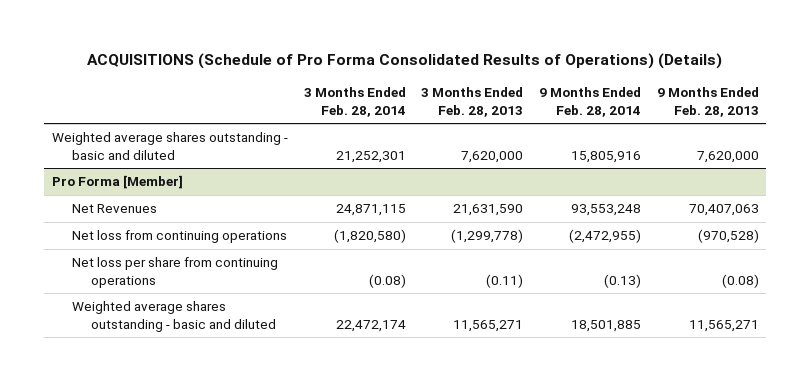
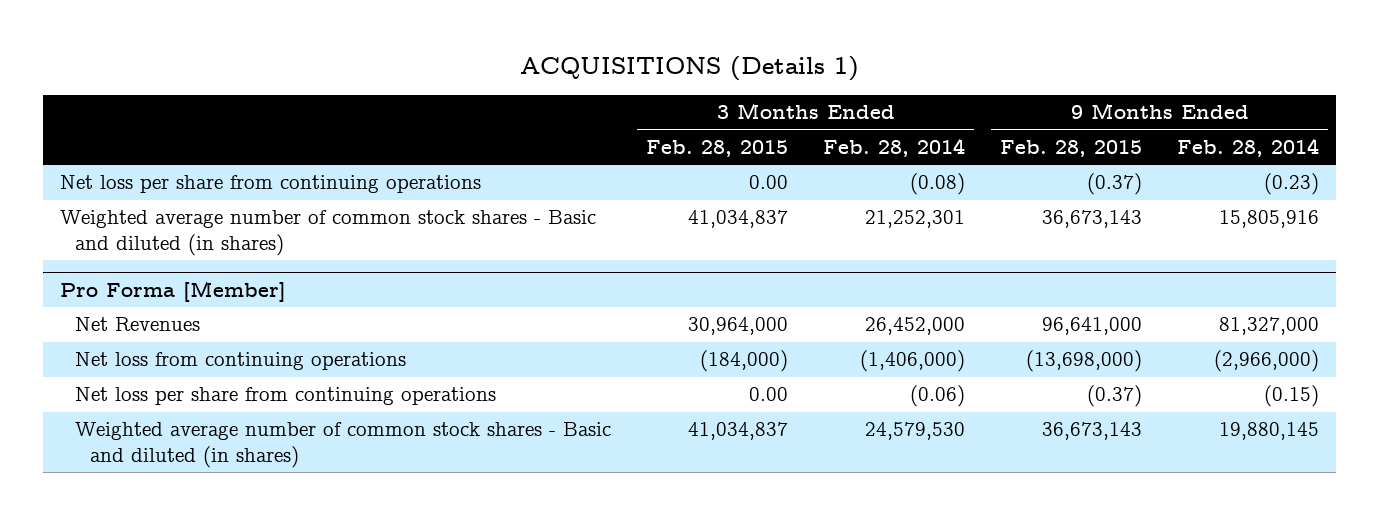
- ACQUISITIONS (Schedule of Pro Forma Consolidated Results of Operations) (Details)
+ ACQUISITIONS (Details 1)
- | 3 Months Ended Feb. 28, 2014 | 3 Months Ended Feb. 28, 2013 | 9 Months Ended Feb. 28, 2014 | 9 Months Ended Feb. 28, 2013
+ | 3 Months Ended Feb. 28, 2015 | 3 Months Ended Feb. 28, 2014 | 9 Months Ended Feb. 28, 2015 | 9 Months Ended Feb. 28, 2014
- Weighted average shares outstanding - basic and diluted | 21,252,301 | 7,620,000 | 15,805,916 | 7,620,000
+ Net loss per share from continuing operations | 0.00 | (0.08) | (0.37) | (0.23)
+ Weighted average number of common stock shares - Basic and diluted (in shares) | 41,034,837 | 21,252,301 | 36,673,143 | 15,805,916
@ Pro Forma [Member]
- Net Revenues | 24,871,115 | 21,631,590 | 93,553,248 | 70,407,063
- Net loss from continuing operations | (1,820,580) | (1,299,778) | (2,472,955) | (970,528)
- Net loss per share from continuing operations | (0.08) | (0.11) | (0.13) | (0.08)
- Weighted average shares outstanding - basic and diluted | 22,472,174 | 11,565,271 | 18,501,885 | 11,565,271
+ Net Revenues | 30,964,000 | 26,452,000 | 96,641,000 | 81,327,000
+ Net loss from continuing operations | (184,000) | (1,406,000) | (13,698,000) | (2,966,000)
+ Net loss per share from continuing operations | 0.00 | (0.06) | (0.37) | (0.15)
+ Weighted average number of common stock shares - Basic and diluted (in shares) | 41,034,837 | 24,579,530 | 36,673,143 | 19,880,145

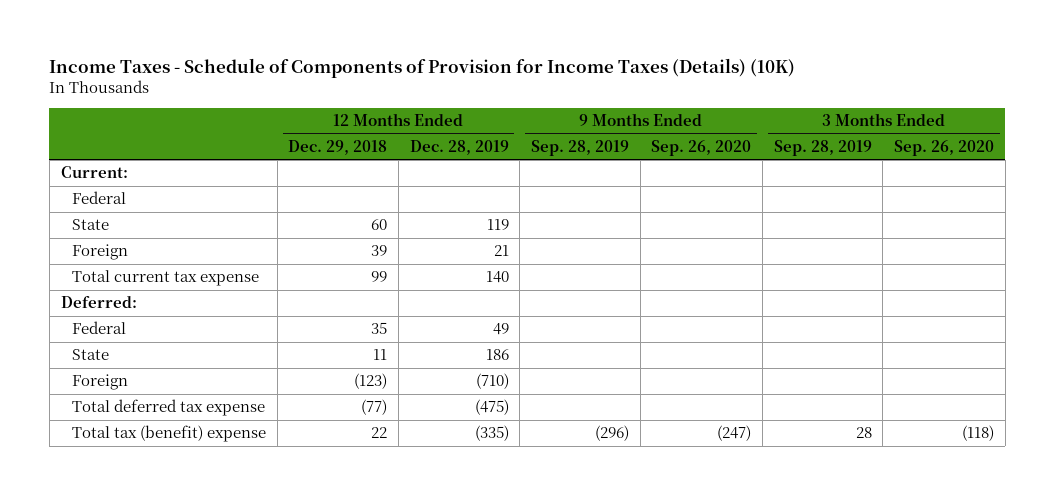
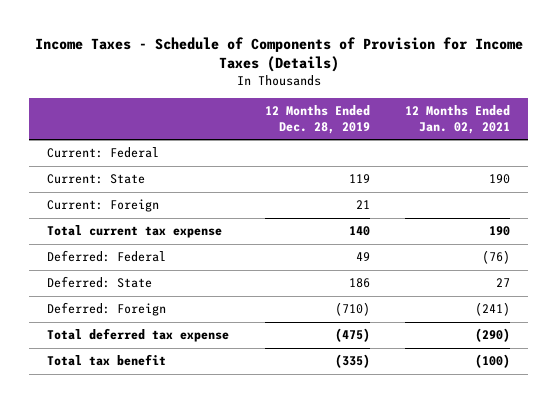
- Income Taxes - Schedule of Components of Provision for Income Taxes (Details) (10K)
+ Income Taxes - Schedule of Components of Provision for Income Taxes (Details)
- | 12 Months Ended Dec. 29, 2018 | 12 Months Ended Dec. 28, 2019 | 9 Months Ended Sep. 28, 2019 | 9 Months Ended Sep. 26, 2020 | 3 Months Ended Sep. 28, 2019 | 3 Months Ended Sep. 26, 2020
+ | 12 Months Ended Dec. 28, 2019 | 12 Months Ended Jan. 02, 2021
- Current:
- Federal
- State | 60 | 119 | | | |
- Foreign | 39 | 21 | | | |
+ Current: Federal
+ Current: State | 119 | 190
+ Current: Foreign | 21 |
- Deferred:
- Federal | 35 | 49 | | | |
- State | 11 | 186 | | | |
- Foreign | (123) | (710) | | | |
+ Deferred: Federal | 49 | (76)
+ Deferred: State | 186 | 27
+ Deferred: Foreign | (710) | (241)
- Total tax (benefit) expense | 22 | (335) | (296) | (247) | 28 | (118)
+ Total tax benefit | (335) | (100)

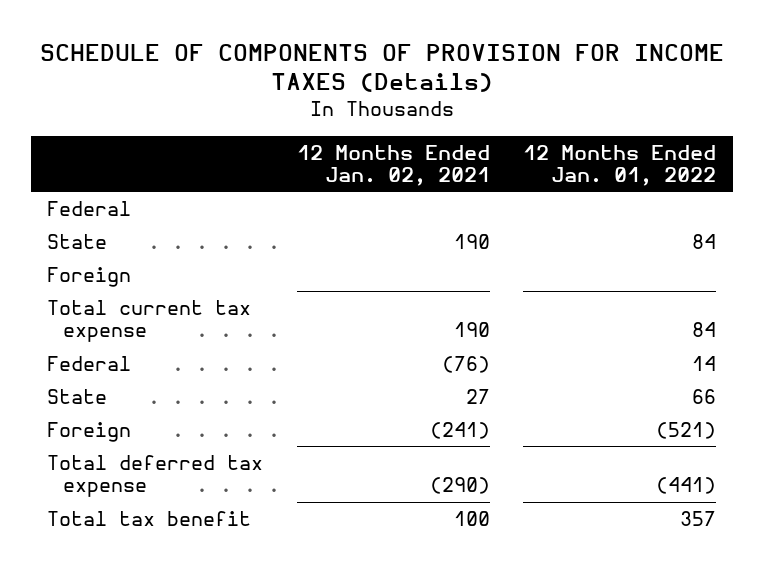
- Income Taxes - Schedule of Components of Provision for Income Taxes (Details)
+ SCHEDULE OF COMPONENTS OF PROVISION FOR INCOME TAXES (Details)
- | 12 Months Ended Dec. 28, 2019 | 12 Months Ended Jan. 02, 2021
+ | 12 Months Ended Jan. 02, 2021 | 12 Months Ended Jan. 01, 2022
- Current: Federal
- Current: State | 119 | 190
- Current: Foreign | 21 |
+ Federal
+ State | 190 | 84
+ Foreign
- Deferred: Federal | 49 | (76)
- Deferred: State | 186 | 27
- Deferred: Foreign | (710) | (241)
+ Federal | (76) | 14
+ State | 27 | 66
+ Foreign | (241) | (521)
- Total tax benefit | (335) | (100)
+ Total tax benefit | 100 | 357

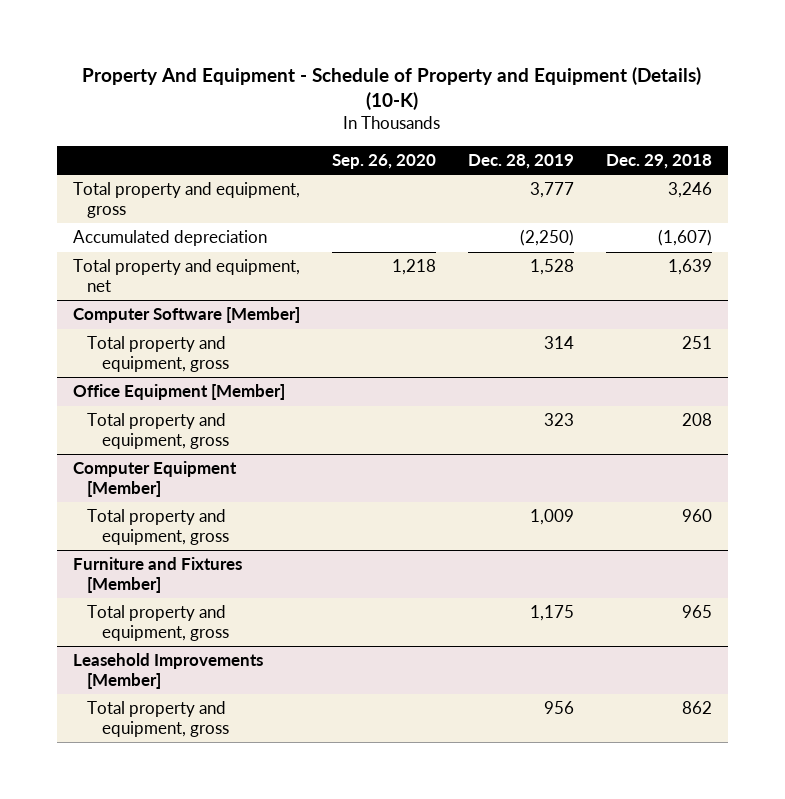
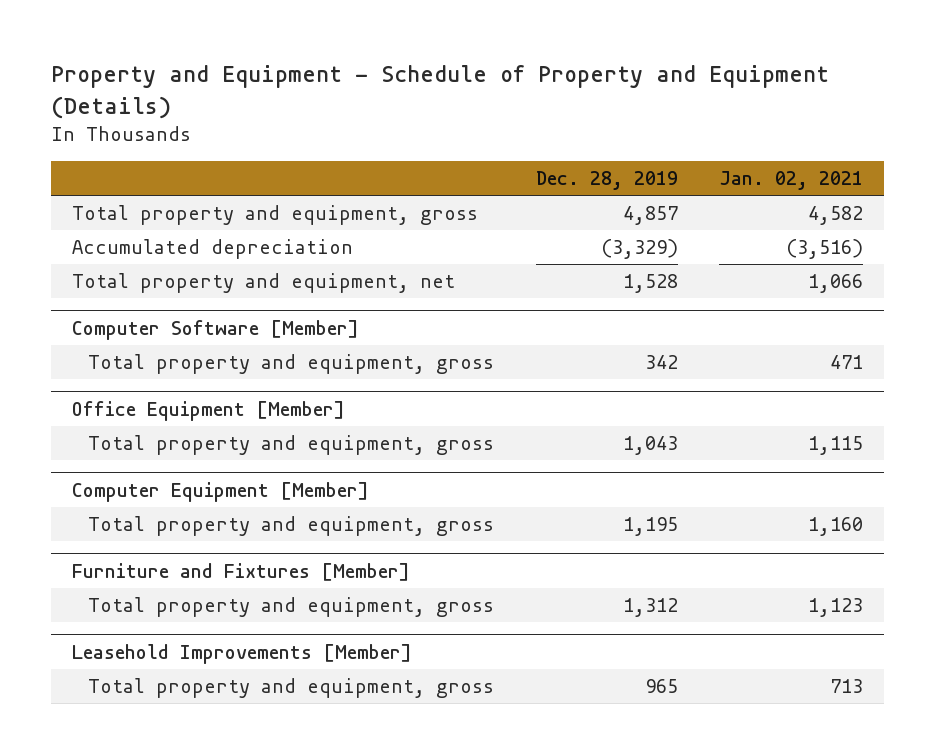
- Property And Equipment - Schedule of Property and Equipment (Details) (10-K)
+ Property and Equipment - Schedule of Property and Equipment (Details)
- | Sep. 26, 2020 | Dec. 28, 2019 | Dec. 29, 2018
+ | Dec. 28, 2019 | Jan. 02, 2021
- Total property and equipment, gross | | 3,777 | 3,246
- Accumulated depreciation | | (2,250) | (1,607)
+ Total property and equipment, gross | 4,857 | 4,582
+ Accumulated depreciation | (3,329) | (3,516)
@ Computer Software [Member]
- Total property and equipment, gross | | 314 | 251
+ Total property and equipment, gross | 342 | 471
@ Office Equipment [Member]
- Total property and equipment, gross | | 323 | 208
+ Total property and equipment, gross | 1,043 | 1,115
@ Computer Equipment [Member]
- Total property and equipment, gross | | 1,009 | 960
+ Total property and equipment, gross | 1,195 | 1,160
@ Furniture and Fixtures [Member]
- Total property and equipment, gross | | 1,175 | 965
+ Total property and equipment, gross | 1,312 | 1,123
@ Leasehold Improvements [Member]
- Total property and equipment, gross | | 956 | 862
+ Total property and equipment, gross | 965 | 713

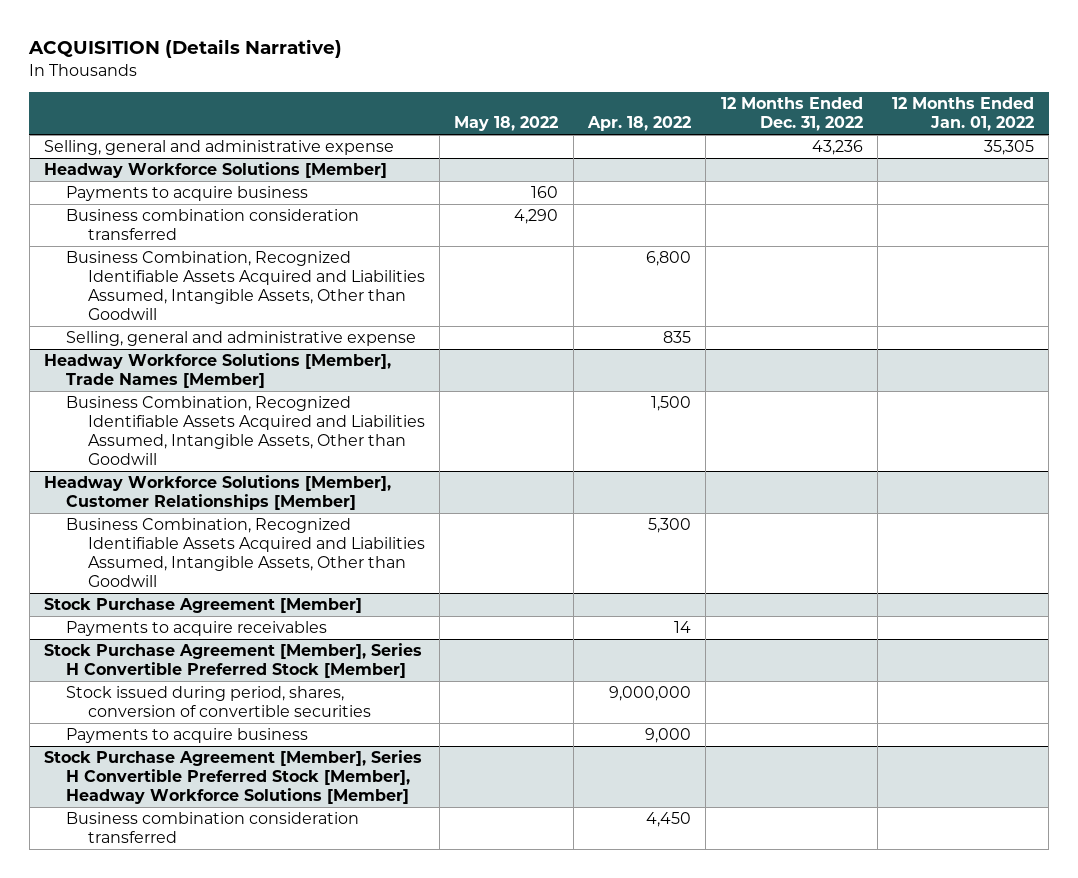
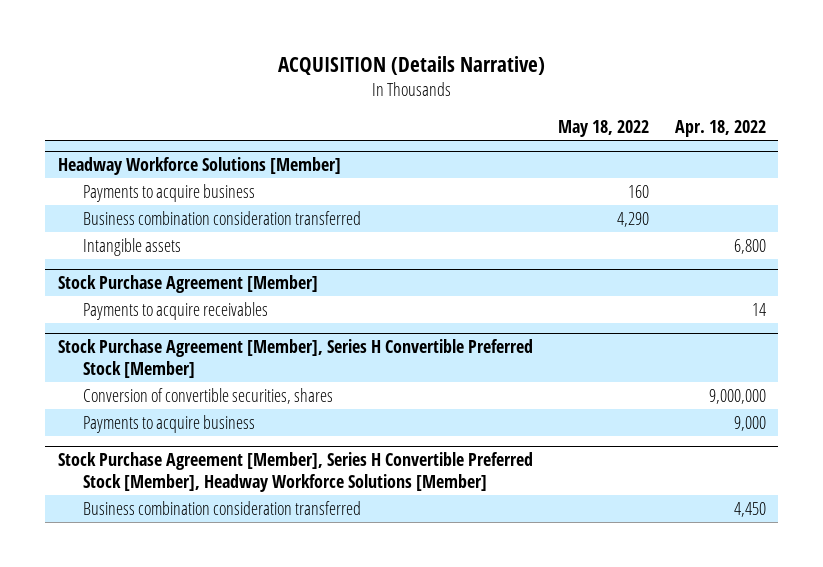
- | May 18, 2022 | Apr. 18, 2022 | 12 Months Ended Dec. 31, 2022 | 12 Months Ended Jan. 01, 2022
+ | May 18, 2022 | Apr. 18, 2022
- Selling, general and administrative expense | | | 43,236 | 35,305
@ Headway Workforce Solutions [Member]
- Business Combination, Recognized Identifiable Assets Acquired and Liabilities Assumed, Intangible Assets, Other than Goodwill | | 6,800 | |
- Selling, general and administrative expense | | 835 | |
- Headway Workforce Solutions [Member], Trade Names [Member]
- Business Combination, Recognized Identifiable Assets Acquired and Liabilities Assumed, Intangible Assets, Other than Goodwill | | 1,500 | |
- Headway Workforce Solutions [Member], Customer Relationships [Member]
- Business Combination, Recognized Identifiable Assets Acquired and Liabilities Assumed, Intangible Assets, Other than Goodwill | | 5,300 | |
@ Headway Workforce Solutions [Member]
+ Intangible assets | | 6,800
@ Stock Purchase Agreement [Member], Series H Convertible Preferred Stock [Member]
- Stock issued during period, shares, conversion of convertible securities | | 9,000,000 | |
+ Conversion of convertible securities, shares | | 9,000,000

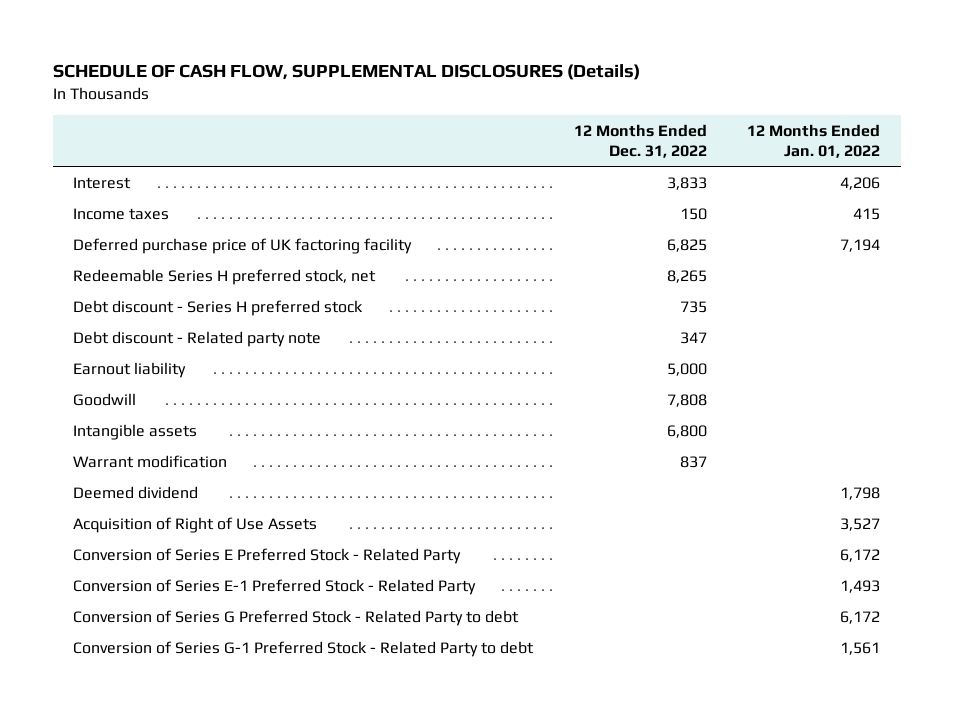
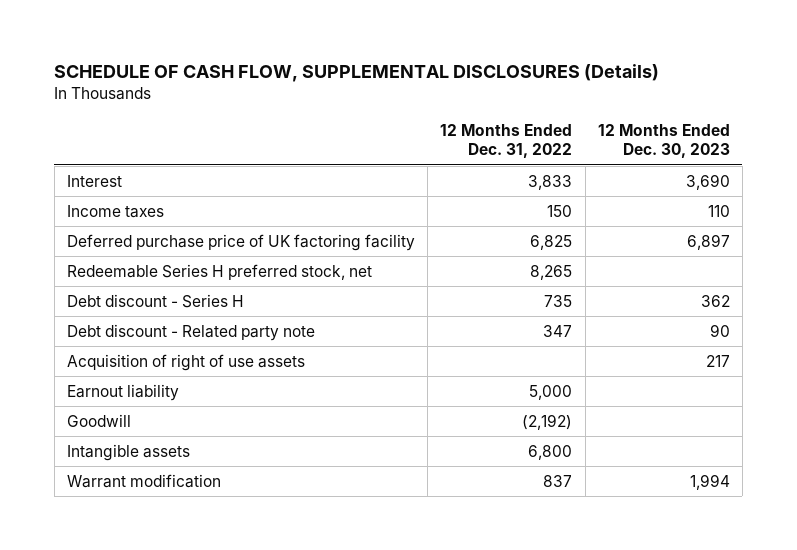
- | 12 Months Ended Dec. 31, 2022 | 12 Months Ended Jan. 01, 2022
+ | 12 Months Ended Dec. 31, 2022 | 12 Months Ended Dec. 30, 2023
- Debt discount - Series H preferred stock | 735 |
+ Debt discount - Series H | 735 | 362
+ Acquisition of right of use assets | | 217
- Goodwill | 7,808 |
+ Goodwill | (2,192) |
- Deemed dividend | | 1,798
- Acquisition of Right of Use Assets | | 3,527
- Conversion of Series E Preferred Stock - Related Party | | 6,172
- Conversion of Series E-1 Preferred Stock - Related Party | | 1,493
- Conversion of Series G Preferred Stock - Related Party to debt | | 6,172
- Conversion of Series G-1 Preferred Stock - Related Party to debt | | 1,561

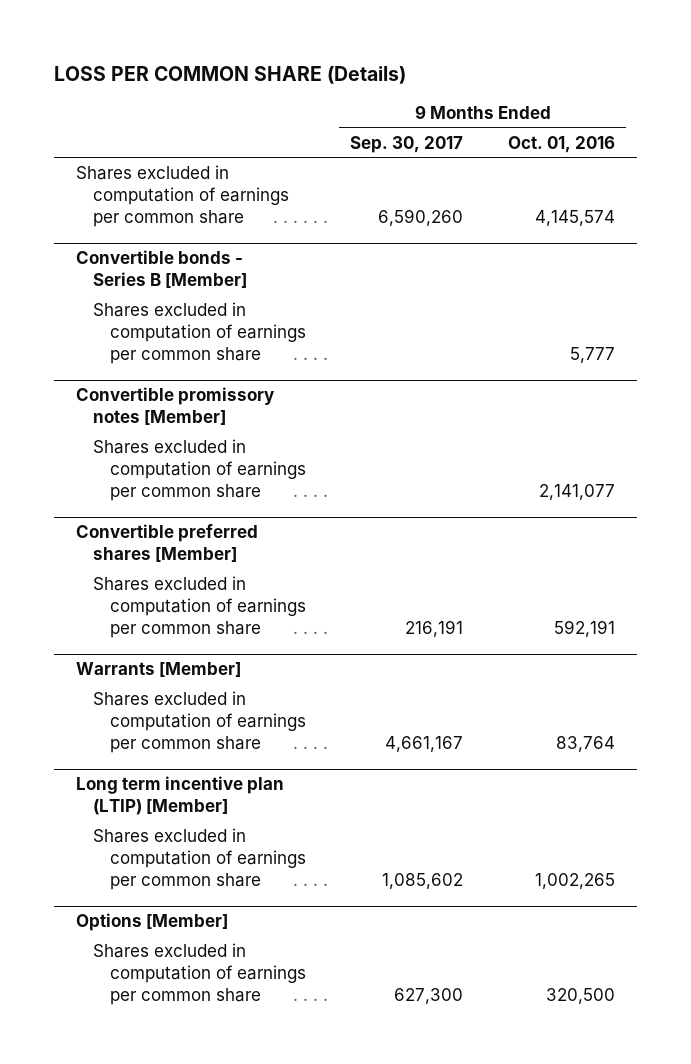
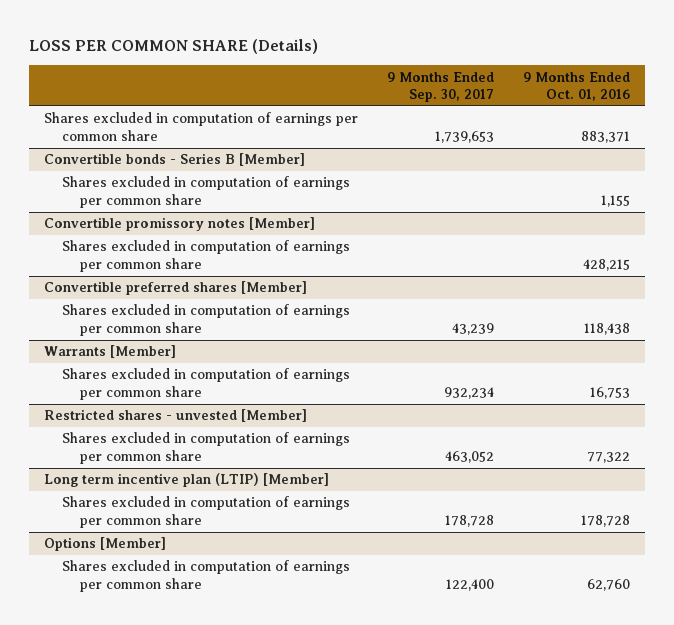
- Shares excluded in computation of earnings per common share | 6,590,260 | 4,145,574
+ Shares excluded in computation of earnings per common share | 1,739,653 | 883,371
@ Convertible bonds - Series B [Member]
- Shares excluded in computation of earnings per common share | | 5,777
+ Shares excluded in computation of earnings per common share | | 1,155
@ Convertible promissory notes [Member]
- Shares excluded in computation of earnings per common share | | 2,141,077
+ Shares excluded in computation of earnings per common share | | 428,215
@ Convertible preferred shares [Member]
- Shares excluded in computation of earnings per common share | 216,191 | 592,191
+ Shares excluded in computation of earnings per common share | 43,239 | 118,438
@ Warrants [Member]
- Shares excluded in computation of earnings per common share | 4,661,167 | 83,764
+ Shares excluded in computation of earnings per common share | 932,234 | 16,753
+ Restricted shares - unvested [Member]
+ Shares excluded in computation of earnings per common share | 463,052 | 77,322
@ Long term incentive plan (LTIP) [Member]
- Shares excluded in computation of earnings per common share | 1,085,602 | 1,002,265
+ Shares excluded in computation of earnings per common share | 178,728 | 178,728
@ Options [Member]
- Shares excluded in computation of earnings per common share | 627,300 | 320,500
+ Shares excluded in computation of earnings per common share | 122,400 | 62,760

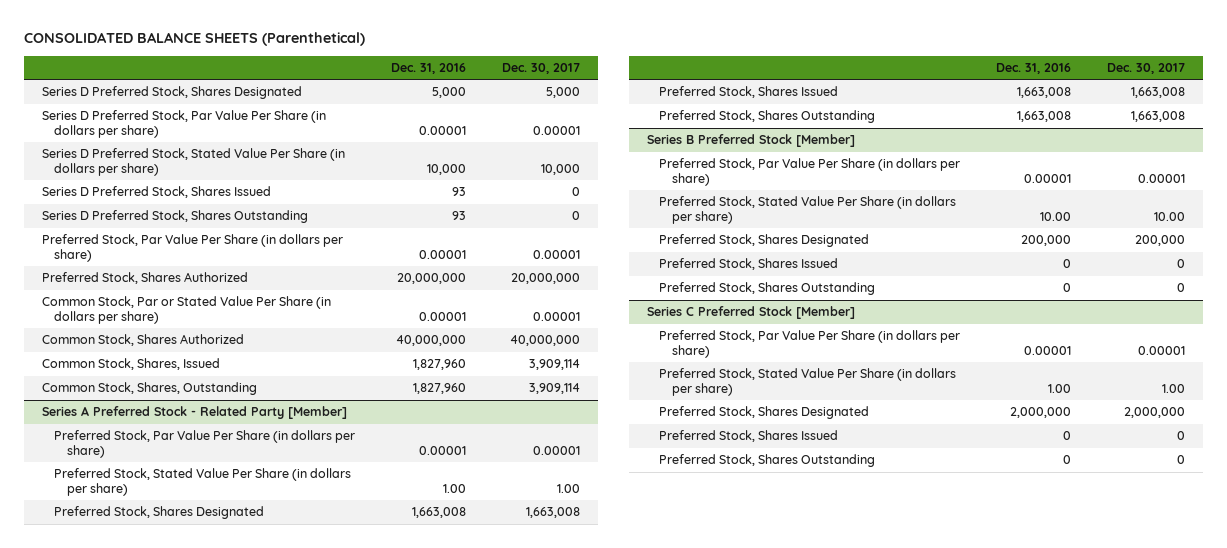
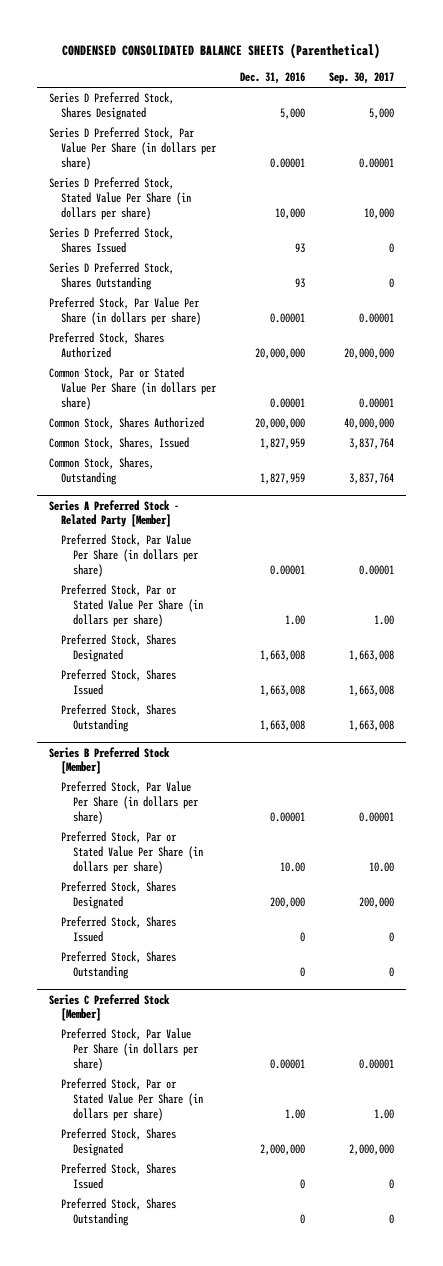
- CONSOLIDATED BALANCE SHEETS (Parenthetical)
+ CONDENSED CONSOLIDATED BALANCE SHEETS (Parenthetical)
- | Dec. 31, 2016 | Dec. 30, 2017
+ | Dec. 31, 2016 | Sep. 30, 2017
- Common Stock, Shares Authorized | 40,000,000 | 40,000,000
- Common Stock, Shares, Issued | 1,827,960 | 3,909,114
- Common Stock, Shares, Outstanding | 1,827,960 | 3,909,114
+ Common Stock, Shares Authorized | 20,000,000 | 40,000,000
+ Common Stock, Shares, Issued | 1,827,959 | 3,837,764
+ Common Stock, Shares, Outstanding | 1,827,959 | 3,837,764
@ Series A Preferred Stock - Related Party [Member]
- Preferred Stock, Stated Value Per Share (in dollars per share) | 1.00 | 1.00
+ Preferred Stock, Par or Stated Value Per Share (in dollars per share) | 1.00 | 1.00
@ Series B Preferred Stock [Member]
- Preferred Stock, Stated Value Per Share (in dollars per share) | 10.00 | 10.00
+ Preferred Stock, Par or Stated Value Per Share (in dollars per share) | 10.00 | 10.00
@ Series C Preferred Stock [Member]
- Preferred Stock, Stated Value Per Share (in dollars per share) | 1.00 | 1.00
+ Preferred Stock, Par or Stated Value Per Share (in dollars per share) | 1.00 | 1.00

